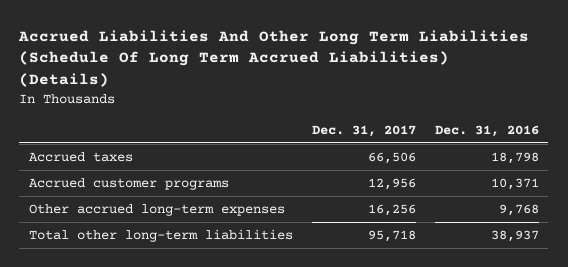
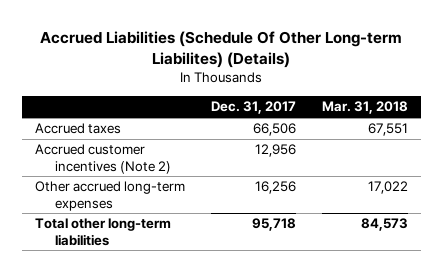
- Accrued Liabilities And Other Long Term Liabilities (Schedule Of Long Term Accrued Liabilities) (Details)
+ Accrued Liabilities (Schedule Of Other Long-term Liabilites) (Details)
- | Dec. 31, 2017 | Dec. 31, 2016
+ | Dec. 31, 2017 | Mar. 31, 2018
- Accrued customer programs | 12,956 | 10,371
+ Accrued customer incentives (Note 2) | 12,956 |

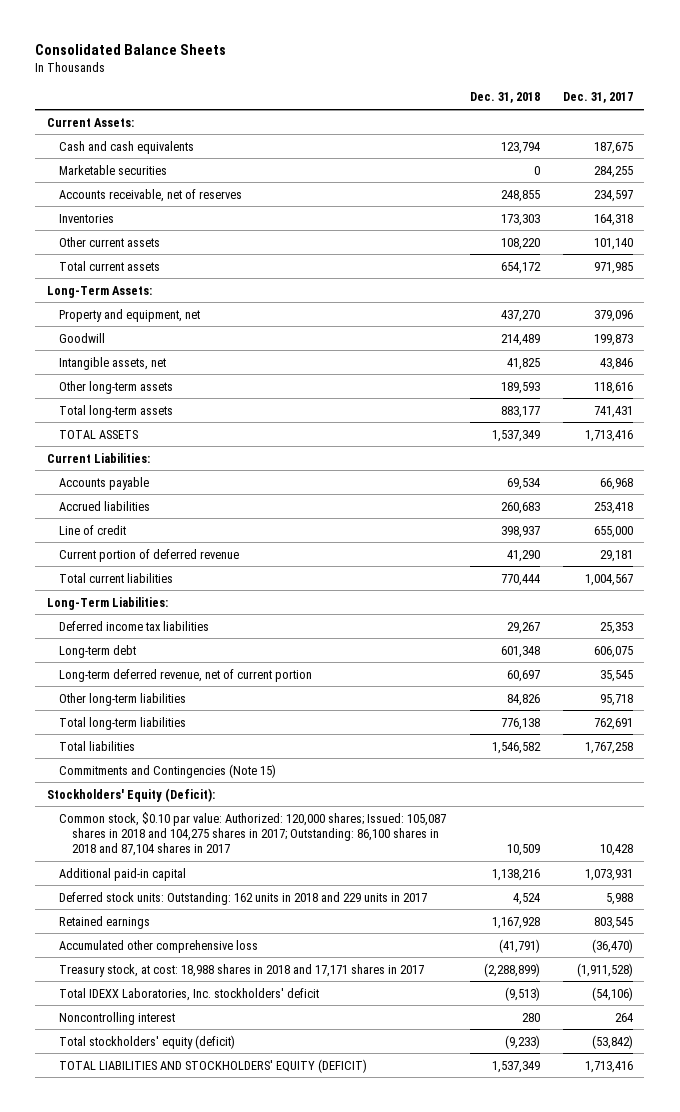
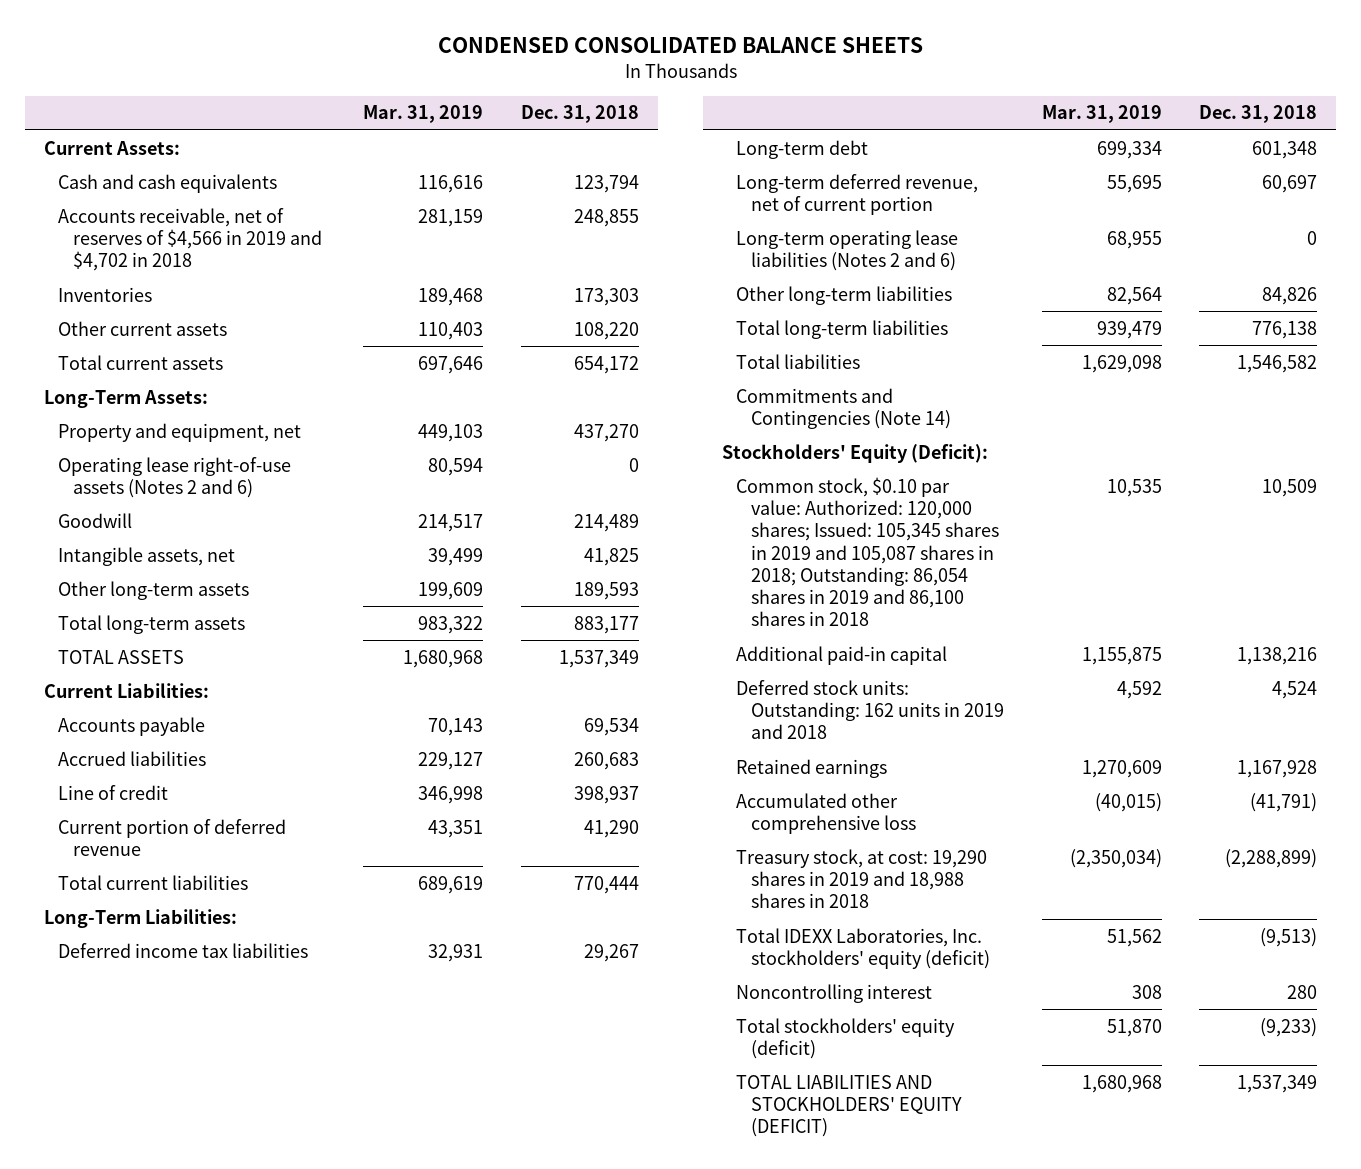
- Consolidated Balance Sheets
+ CONDENSED CONSOLIDATED BALANCE SHEETS
- | Dec. 31, 2018 | Dec. 31, 2017
+ | Mar. 31, 2019 | Dec. 31, 2018
- Marketable securities | 0 | 284,255
- Accounts receivable, net of reserves | 248,855 | 234,597
+ Accounts receivable, net of reserves of $4,566 in 2019 and $4,702 in 2018 | 281,159 | 248,855
+ Operating lease right-of-use assets (Notes 2 and 6) | 80,594 | 0
+ Long-term operating lease liabilities (Notes 2 and 6) | 68,955 | 0
- Commitments and Contingencies (Note 15)
+ Commitments and Contingencies (Note 14)
- Common stock, $0.10 par value: Authorized: 120,000 shares; Issued: 105,087 shares in 2018 and 104,275 shares in 2017; Outstanding: 86,100 shares in 2018 and 87,104 shares in 2017 | 10,509 | 10,428
+ Common stock, $0.10 par value: Authorized: 120,000 shares; Issued: 105,345 shares in 2019 and 105,087 shares in 2018; Outstanding: 86,054 shares in 2019 and 86,100 shares in 2018 | 10,535 | 10,509
- Deferred stock units: Outstanding: 162 units in 2018 and 229 units in 2017 | 4,524 | 5,988
+ Deferred stock units: Outstanding: 162 units in 2019 and 2018 | 4,592 | 4,524
- Treasury stock, at cost: 18,988 shares in 2018 and 17,171 shares in 2017 | (2,288,899) | (1,911,528)
- Total IDEXX Laboratories, Inc. stockholders' deficit | (9,513) | (54,106)
+ Treasury stock, at cost: 19,290 shares in 2019 and 18,988 shares in 2018 | (2,350,034) | (2,288,899)
+ Total IDEXX Laboratories, Inc. stockholders' equity (deficit) | 51,562 | (9,513)

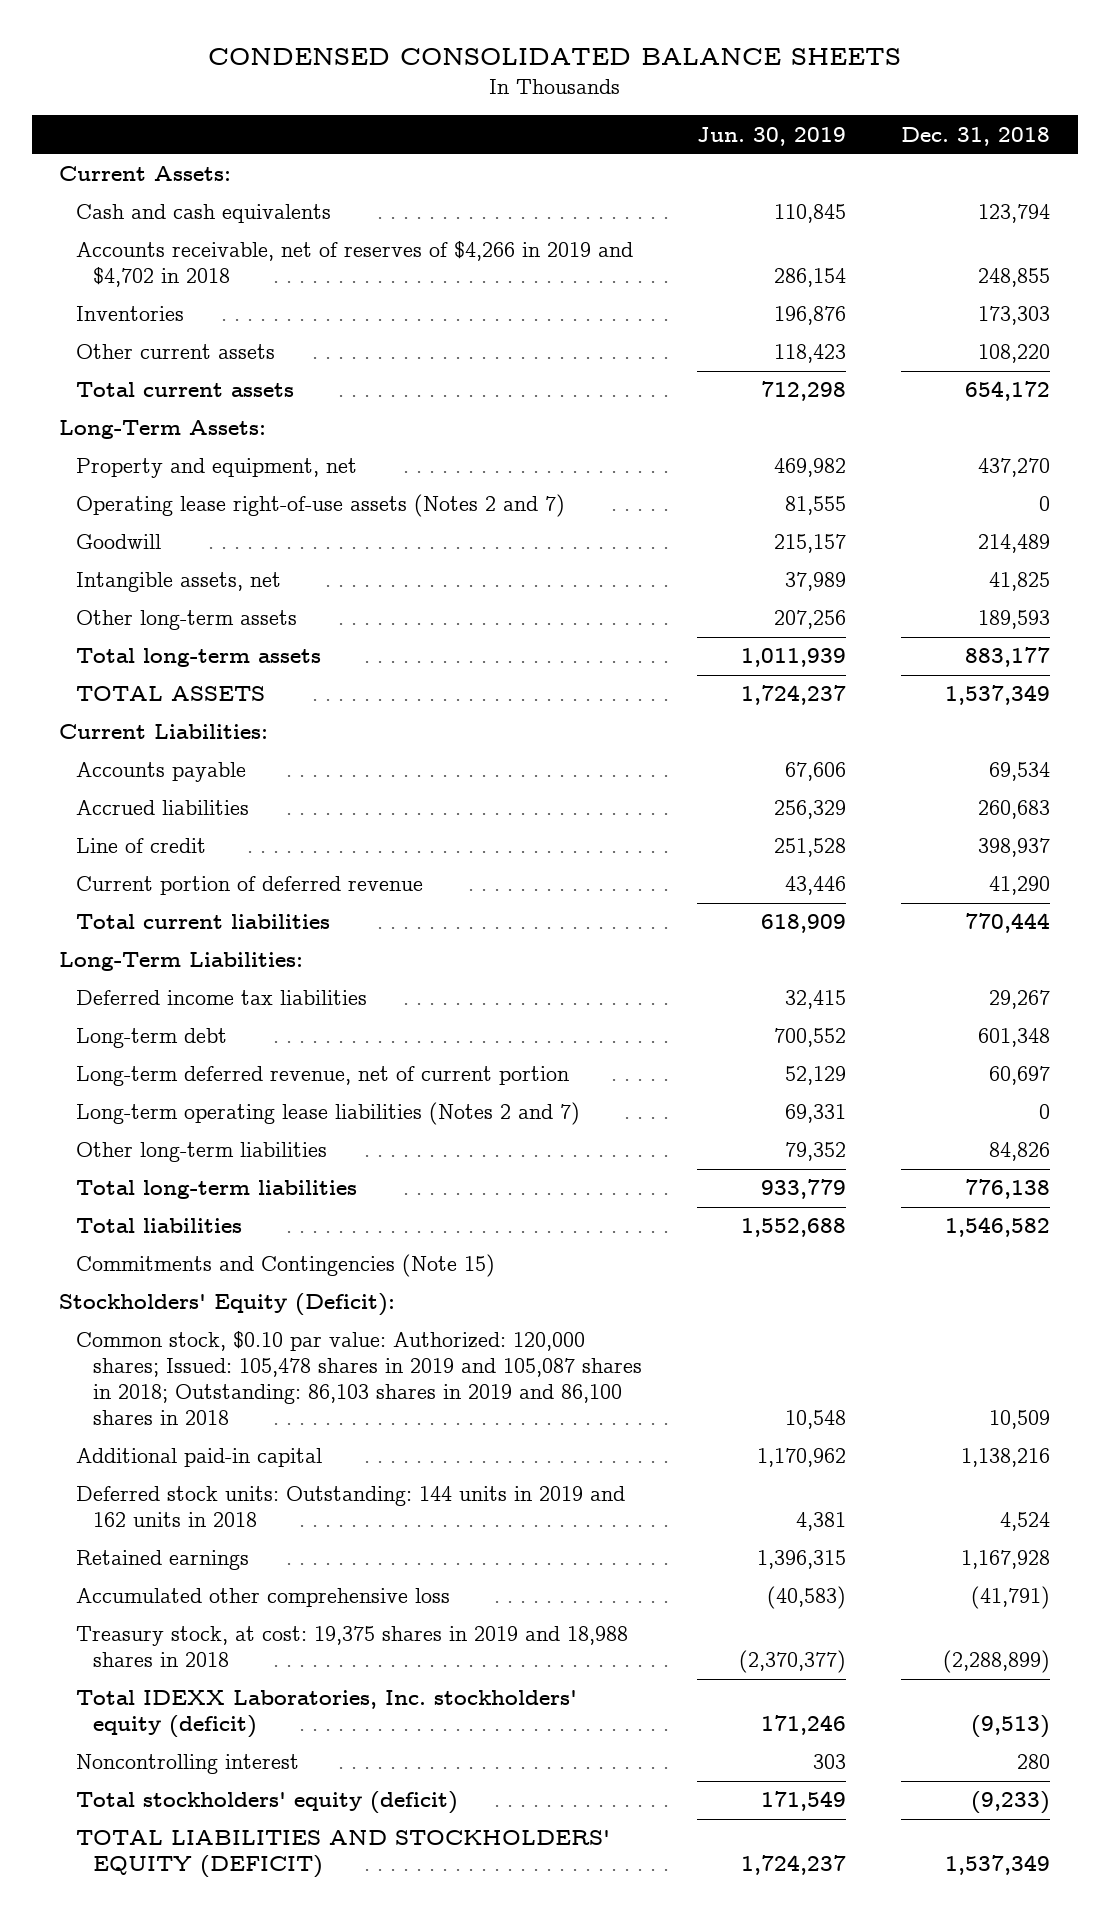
- | Mar. 31, 2019 | Dec. 31, 2018
+ | Jun. 30, 2019 | Dec. 31, 2018
- Accounts receivable, net of reserves of $4,566 in 2019 and $4,702 in 2018 | 281,159 | 248,855
+ Accounts receivable, net of reserves of $4,266 in 2019 and $4,702 in 2018 | 286,154 | 248,855
- Operating lease right-of-use assets (Notes 2 and 6) | 80,594 | 0
+ Operating lease right-of-use assets (Notes 2 and 7) | 81,555 | 0
- Long-term operating lease liabilities (Notes 2 and 6) | 68,955 | 0
+ Long-term operating lease liabilities (Notes 2 and 7) | 69,331 | 0
- Commitments and Contingencies (Note 14)
+ Commitments and Contingencies (Note 15)
- Common stock, $0.10 par value: Authorized: 120,000 shares; Issued: 105,345 shares in 2019 and 105,087 shares in 2018; Outstanding: 86,054 shares in 2019 and 86,100 shares in 2018 | 10,535 | 10,509
+ Common stock, $0.10 par value: Authorized: 120,000 shares; Issued: 105,478 shares in 2019 and 105,087 shares in 2018; Outstanding: 86,103 shares in 2019 and 86,100 shares in 2018 | 10,548 | 10,509
- Deferred stock units: Outstanding: 162 units in 2019 and 2018 | 4,592 | 4,524
+ Deferred stock units: Outstanding: 144 units in 2019 and 162 units in 2018 | 4,381 | 4,524
- Treasury stock, at cost: 19,290 shares in 2019 and 18,988 shares in 2018 | (2,350,034) | (2,288,899)
+ Treasury stock, at cost: 19,375 shares in 2019 and 18,988 shares in 2018 | (2,370,377) | (2,288,899)

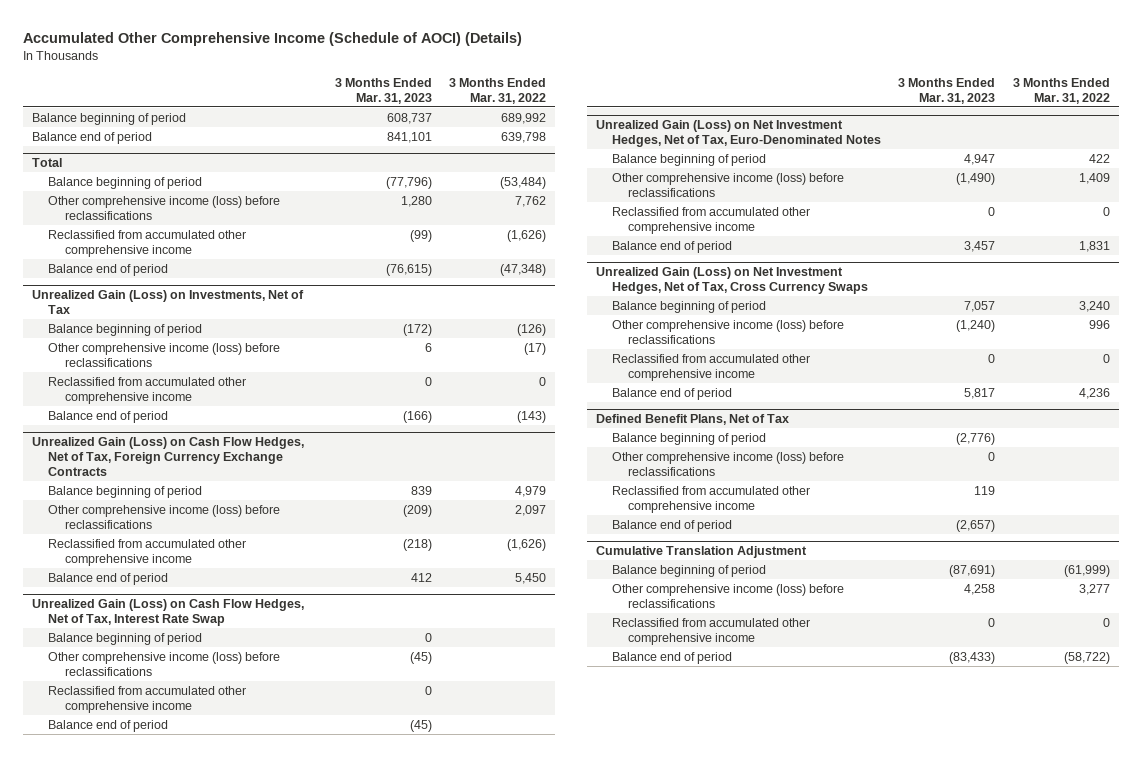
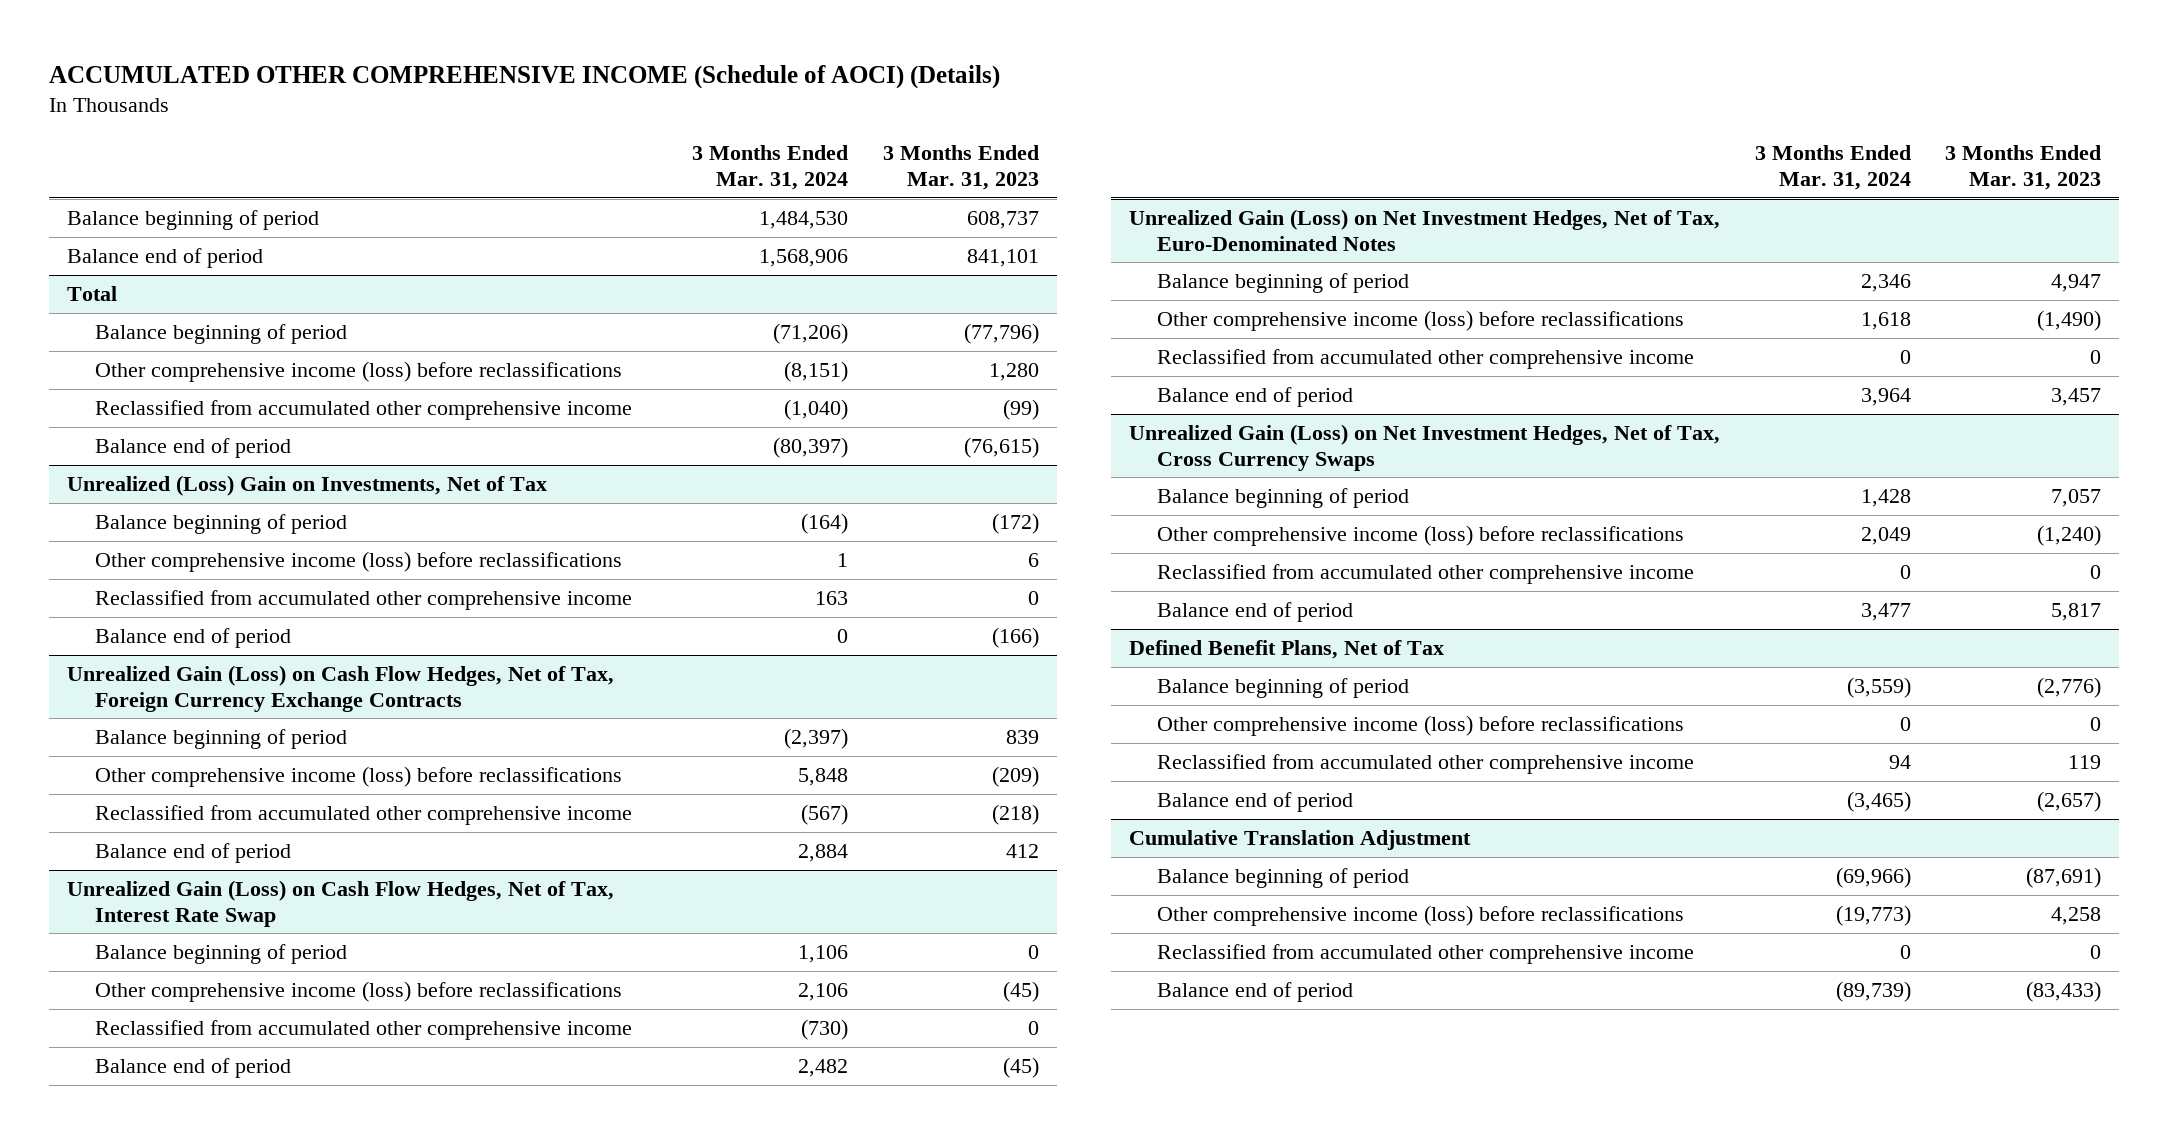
- Accumulated Other Comprehensive Income (Schedule of AOCI) (Details)
+ ACCUMULATED OTHER COMPREHENSIVE INCOME (Schedule of AOCI) (Details)
- | 3 Months Ended Mar. 31, 2023 | 3 Months Ended Mar. 31, 2022
+ | 3 Months Ended Mar. 31, 2024 | 3 Months Ended Mar. 31, 2023
- Unrealized Gain (Loss) on Investments, Net of Tax
+ Unrealized (Loss) Gain on Investments, Net of Tax

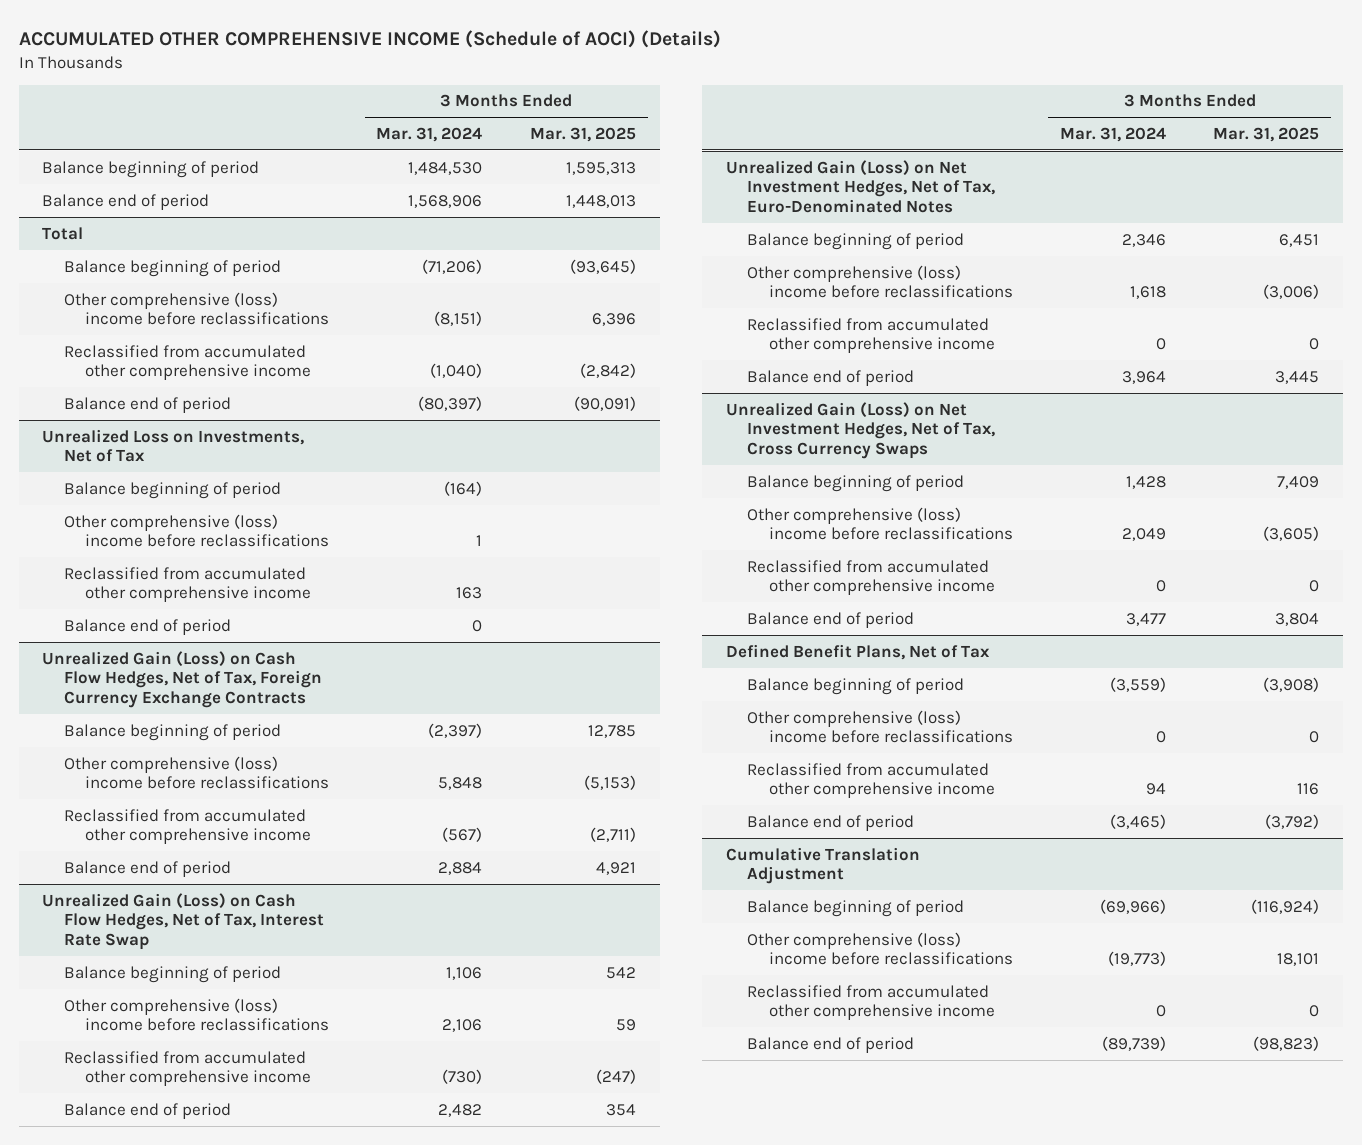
- | 3 Months Ended Mar. 31, 2024 | 3 Months Ended Mar. 31, 2023
+ | 3 Months Ended Mar. 31, 2024 | 3 Months Ended Mar. 31, 2025
@ Total
- Other comprehensive income (loss) before reclassifications | (8,151) | 1,280
+ Other comprehensive (loss) income before reclassifications | (8,151) | 6,396
- Unrealized (Loss) Gain on Investments, Net of Tax
+ Unrealized Loss on Investments, Net of Tax
- Other comprehensive income (loss) before reclassifications | 1 | 6
+ Other comprehensive (loss) income before reclassifications | 1 |
@ Unrealized Gain (Loss) on Cash Flow Hedges, Net of Tax, Foreign Currency Exchange Contracts
- Other comprehensive income (loss) before reclassifications | 5,848 | (209)
+ Other comprehensive (loss) income before reclassifications | 5,848 | (5,153)
@ Unrealized Gain (Loss) on Cash Flow Hedges, Net of Tax, Interest Rate Swap
- Other comprehensive income (loss) before reclassifications | 2,106 | (45)
+ Other comprehensive (loss) income before reclassifications | 2,106 | 59
@ Unrealized Gain (Loss) on Net Investment Hedges, Net of Tax, Euro-Denominated Notes
- Other comprehensive income (loss) before reclassifications | 1,618 | (1,490)
+ Other comprehensive (loss) income before reclassifications | 1,618 | (3,006)
@ Unrealized Gain (Loss) on Net Investment Hedges, Net of Tax, Cross Currency Swaps
- Other comprehensive income (loss) before reclassifications | 2,049 | (1,240)
+ Other comprehensive (loss) income before reclassifications | 2,049 | (3,605)
@ Defined Benefit Plans, Net of Tax
- Other comprehensive income (loss) before reclassifications | 0 | 0
+ Other comprehensive (loss) income before reclassifications | 0 | 0
@ Cumulative Translation Adjustment
- Other comprehensive income (loss) before reclassifications | (19,773) | 4,258
+ Other comprehensive (loss) income before reclassifications | (19,773) | 18,101

